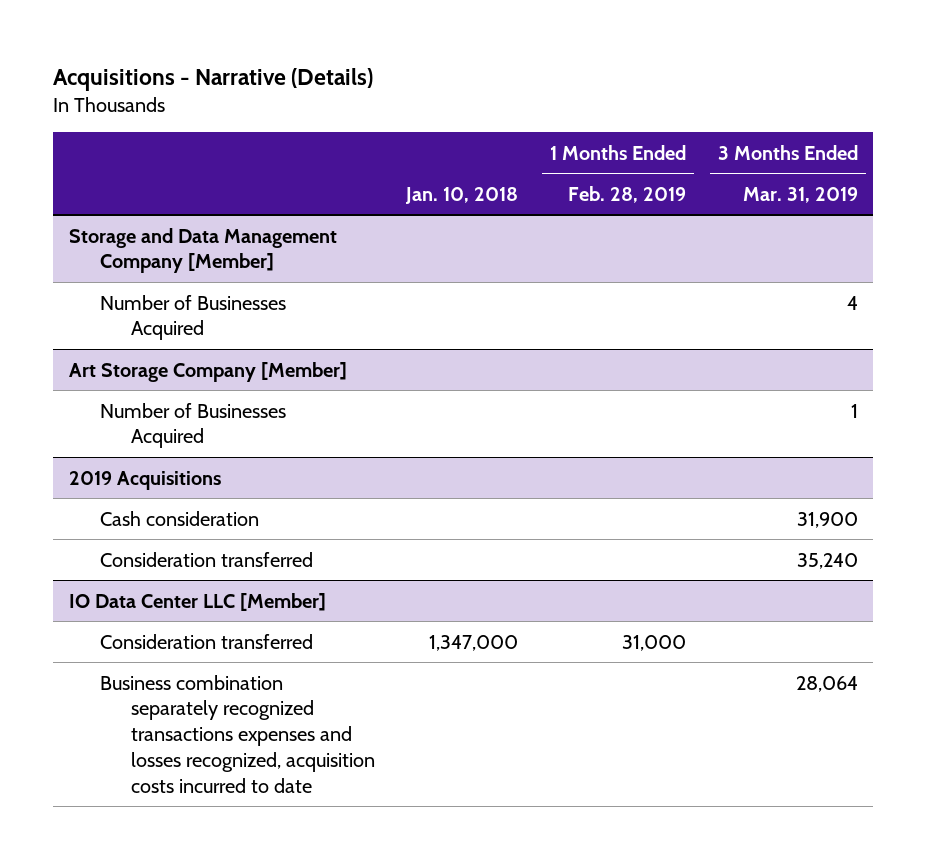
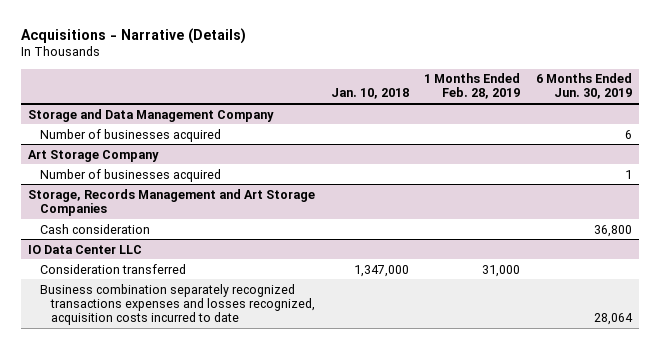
- | Jan. 10, 2018 | 1 Months Ended Feb. 28, 2019 | 3 Months Ended Mar. 31, 2019
+ | Jan. 10, 2018 | 1 Months Ended Feb. 28, 2019 | 6 Months Ended Jun. 30, 2019
- Storage and Data Management Company [Member]
- Number of Businesses Acquired | | | 4
- Art Storage Company [Member]
- Number of Businesses Acquired | | | 1
- 2019 Acquisitions
- Cash consideration | | | 31,900
- Consideration transferred | | | 35,240
- IO Data Center LLC [Member]
+ Storage and Data Management Company
+ Number of businesses acquired | | | 6
+ Art Storage Company
+ Number of businesses acquired | | | 1
+ Storage, Records Management and Art Storage Companies
+ Cash consideration | | | 36,800
+ IO Data Center LLC

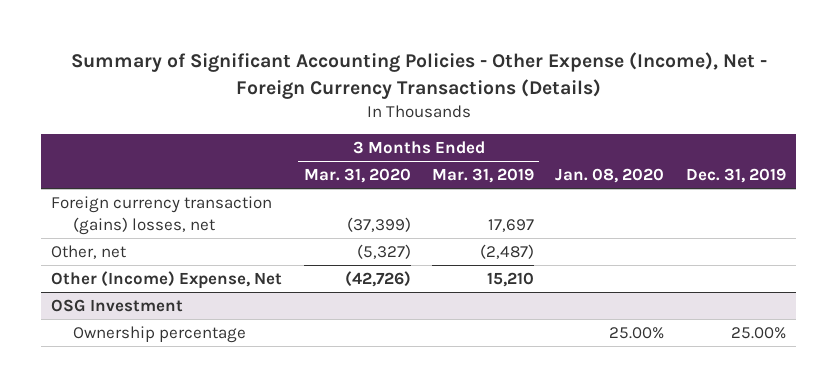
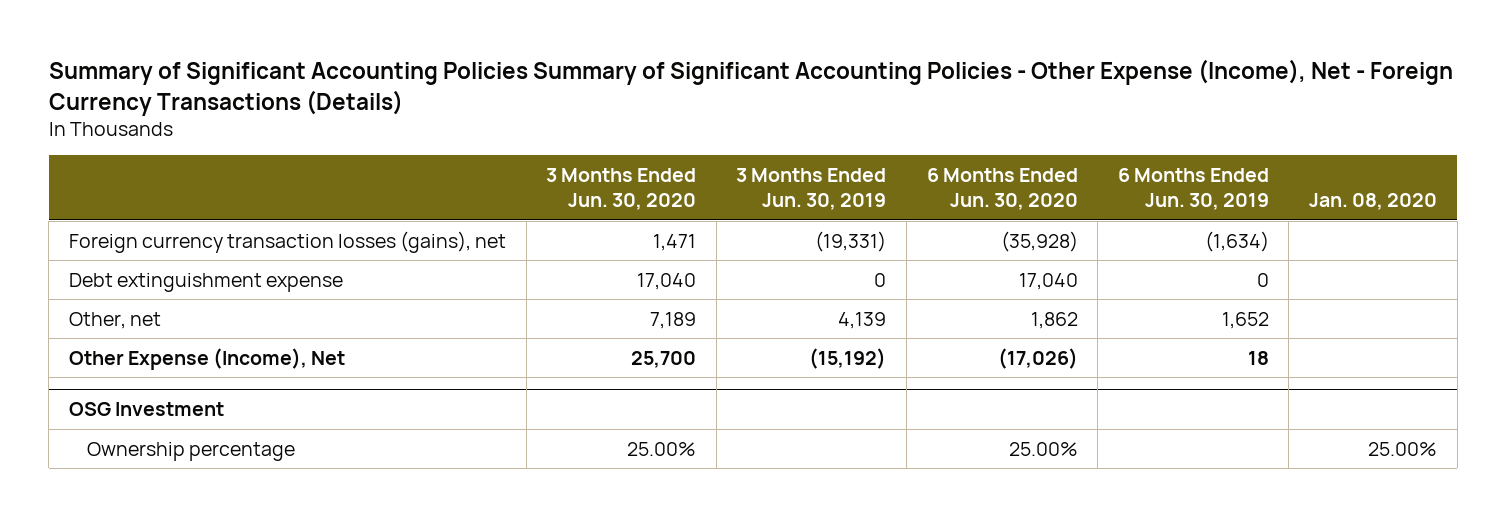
- Summary of Significant Accounting Policies - Other Expense (Income), Net - Foreign Currency Transactions (Details)
+ Summary of Significant Accounting Policies Summary of Significant Accounting Policies - Other Expense (Income), Net - Foreign Currency Transactions (Details)
- | 3 Months Ended Mar. 31, 2020 | 3 Months Ended Mar. 31, 2019 | Jan. 08, 2020 | Dec. 31, 2019
+ | 3 Months Ended Jun. 30, 2020 | 3 Months Ended Jun. 30, 2019 | 6 Months Ended Jun. 30, 2020 | 6 Months Ended Jun. 30, 2019 | Jan. 08, 2020
- Foreign currency transaction (gains) losses, net | (37,399) | 17,697 | |
+ Foreign currency transaction losses (gains), net | 1,471 | (19,331) | (35,928) | (1,634) |
+ Debt extinguishment expense | 17,040 | 0 | 17,040 | 0 |
- Other (Income) Expense, Net | (42,726) | 15,210 | |
+ Other Expense (Income), Net | 25,700 | (15,192) | (17,026) | 18 |

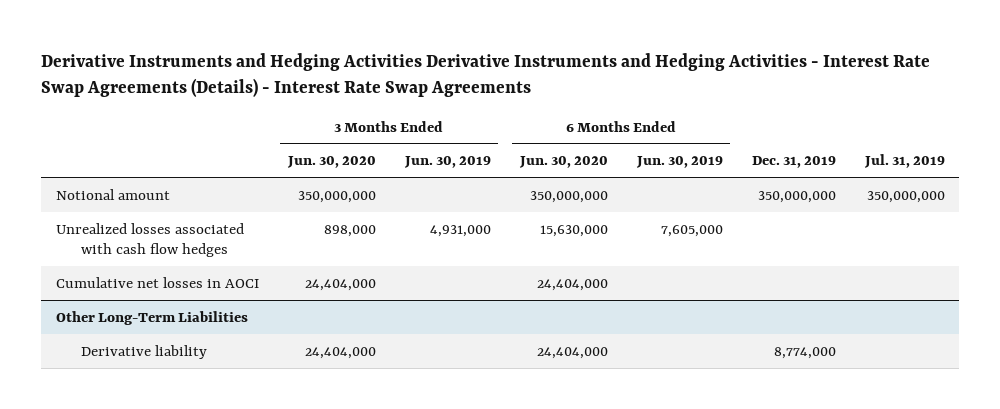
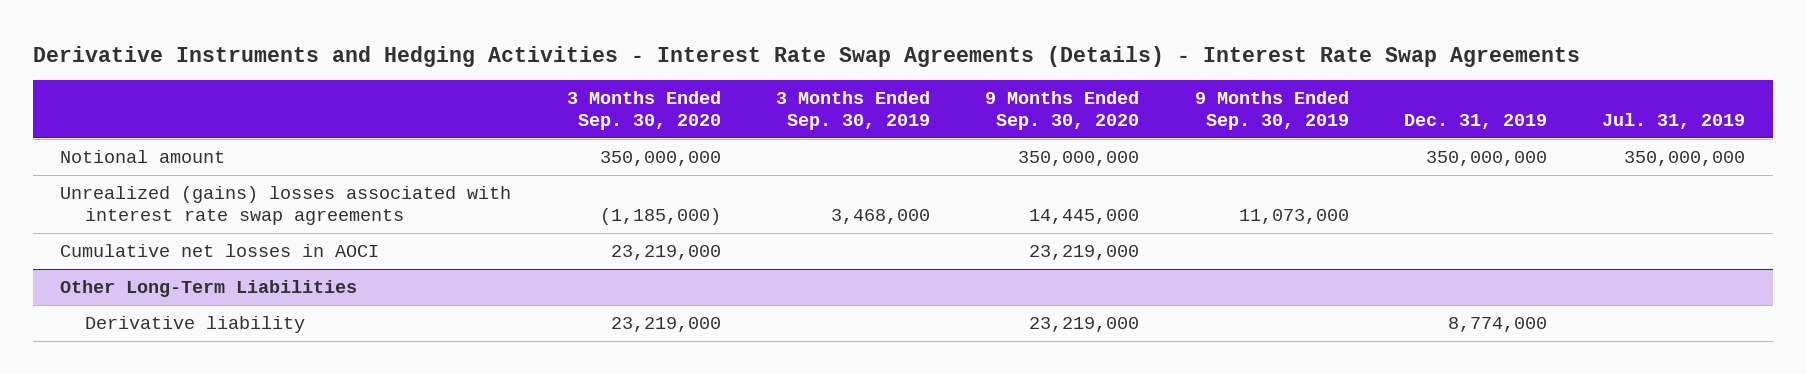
- Derivative Instruments and Hedging Activities Derivative Instruments and Hedging Activities - Interest Rate Swap Agreements (Details) - Interest Rate Swap Agreements
+ Derivative Instruments and Hedging Activities - Interest Rate Swap Agreements (Details) - Interest Rate Swap Agreements
- | 3 Months Ended Jun. 30, 2020 | 3 Months Ended Jun. 30, 2019 | 6 Months Ended Jun. 30, 2020 | 6 Months Ended Jun. 30, 2019 | Dec. 31, 2019 | Jul. 31, 2019
+ | 3 Months Ended Sep. 30, 2020 | 3 Months Ended Sep. 30, 2019 | 9 Months Ended Sep. 30, 2020 | 9 Months Ended Sep. 30, 2019 | Dec. 31, 2019 | Jul. 31, 2019
- Unrealized losses associated with cash flow hedges | 898,000 | 4,931,000 | 15,630,000 | 7,605,000 | |
+ Unrealized (gains) losses associated with interest rate swap agreements | (1,185,000) | 3,468,000 | 14,445,000 | 11,073,000 | |

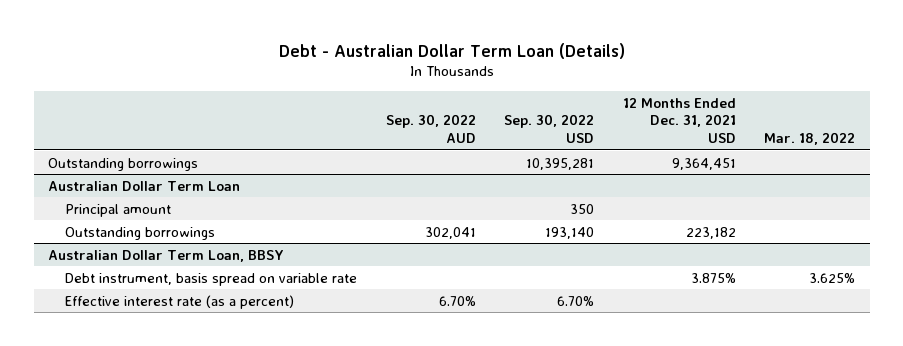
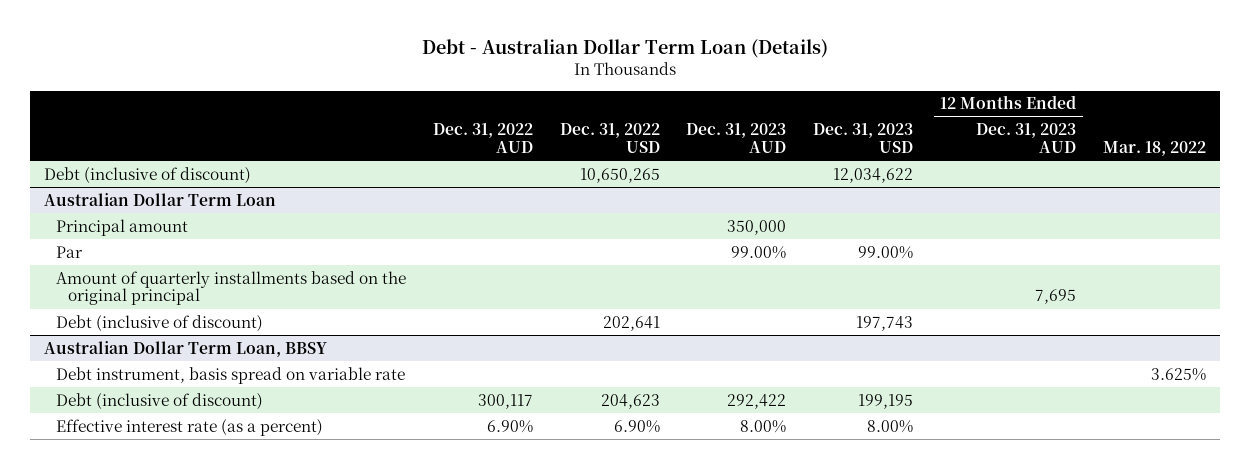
- | Sep. 30, 2022 AUD | Sep. 30, 2022 USD | 12 Months Ended Dec. 31, 2021 USD | Mar. 18, 2022
+ | Dec. 31, 2022 AUD | Dec. 31, 2022 USD | Dec. 31, 2023 AUD | Dec. 31, 2023 USD | 12 Months Ended Dec. 31, 2023 AUD | Mar. 18, 2022
- Outstanding borrowings | | 10,395,281 | 9,364,451 |
+ Debt (inclusive of discount) | | 10,650,265 | | 12,034,622 | |
@ Australian Dollar Term Loan
- Outstanding borrowings | 302,041 | 193,140 | 223,182 |
+ Par | | | 99.00% | 99.00% | |
+ Amount of quarterly installments based on the original principal | | | | | 7,695 |
+ Debt (inclusive of discount) | | 202,641 | | 197,743 | |
@ Australian Dollar Term Loan, BBSY
+ Debt (inclusive of discount) | 300,117 | 204,623 | 292,422 | 199,195 | |

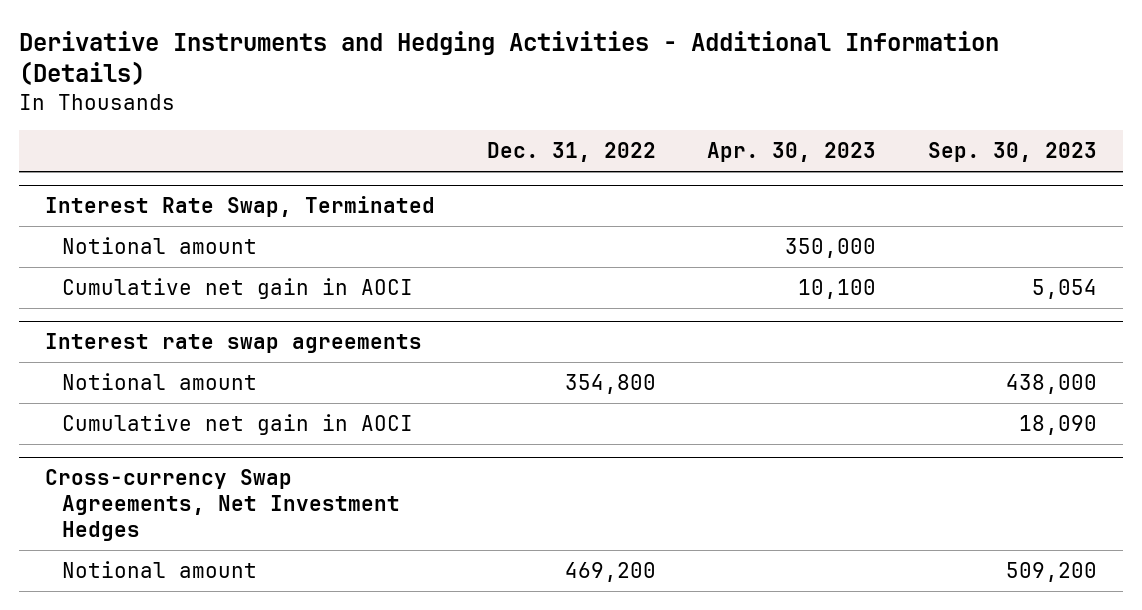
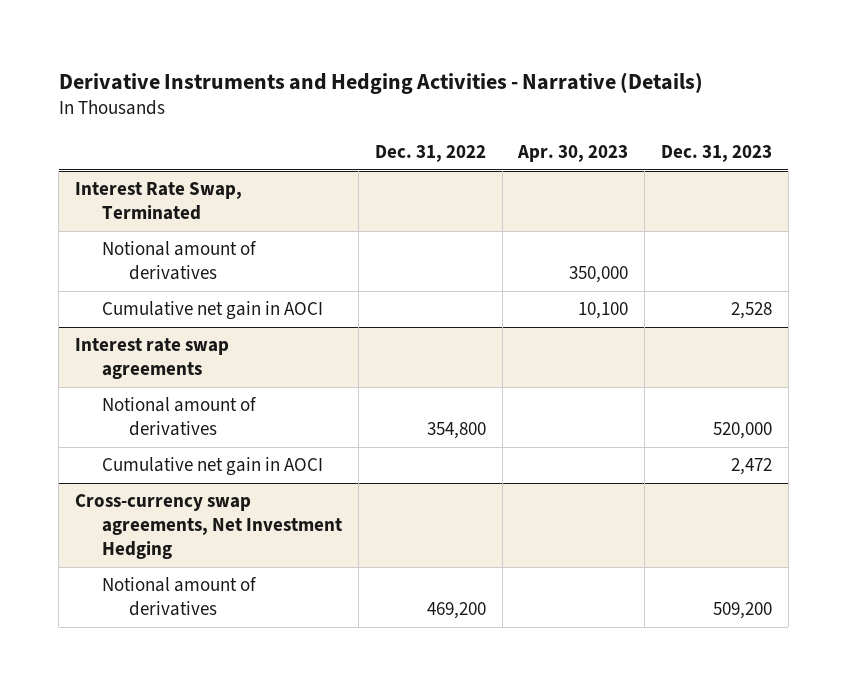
- Derivative Instruments and Hedging Activities - Additional Information (Details)
+ Derivative Instruments and Hedging Activities - Narrative (Details)
- | Dec. 31, 2022 | Apr. 30, 2023 | Sep. 30, 2023
+ | Dec. 31, 2022 | Apr. 30, 2023 | Dec. 31, 2023
@ Interest Rate Swap, Terminated
- Notional amount | | 350,000 |
+ Notional amount of derivatives | | 350,000 |
@ Interest rate swap agreements
- Notional amount | 354,800 | | 438,000
+ Notional amount of derivatives | 354,800 | | 520,000
- Cross-currency Swap Agreements, Net Investment Hedges
- Notional amount | 469,200 | | 509,200
+ Cross-currency swap agreements, Net Investment Hedging
+ Notional amount of derivatives | 469,200 | | 509,200

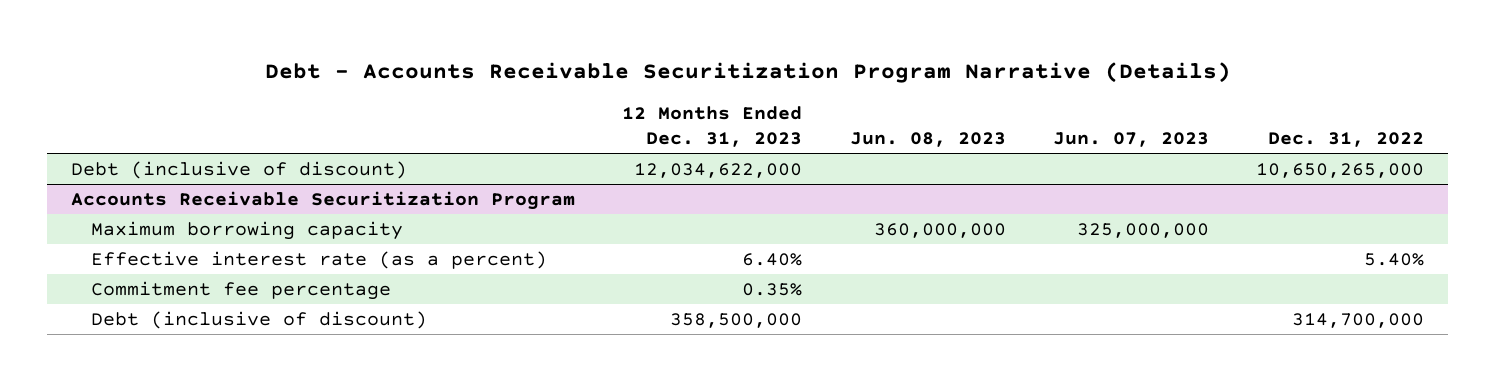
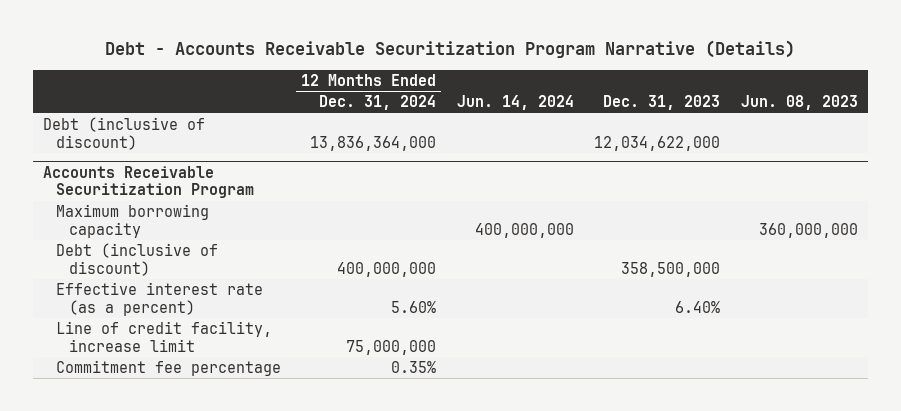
- | 12 Months Ended Dec. 31, 2023 | Jun. 08, 2023 | Jun. 07, 2023 | Dec. 31, 2022
+ | 12 Months Ended Dec. 31, 2024 | Jun. 14, 2024 | Dec. 31, 2023 | Jun. 08, 2023
@ Accounts Receivable Securitization Program
moved up: Debt (inclusive of discount) | 400,000,000 | | 358,500,000 |
+ Line of credit facility, increase limit | 75,000,000 | | |

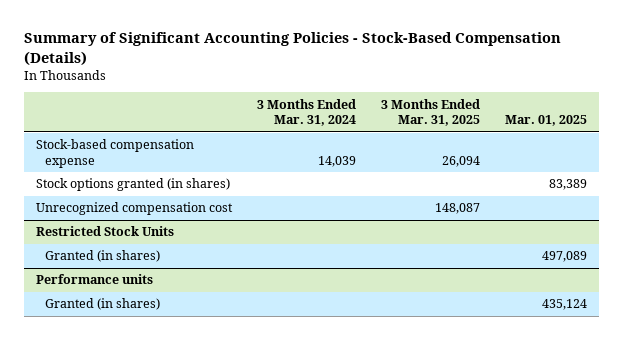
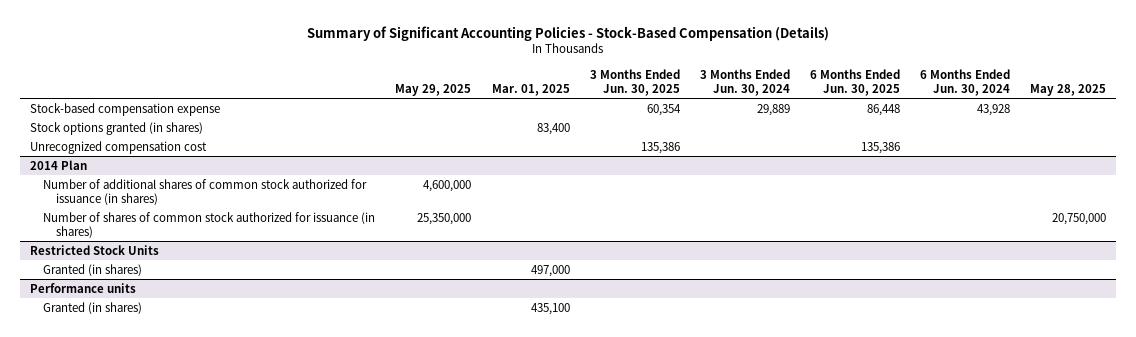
- | 3 Months Ended Mar. 31, 2024 | 3 Months Ended Mar. 31, 2025 | Mar. 01, 2025
+ | May 29, 2025 | Mar. 01, 2025 | 3 Months Ended Jun. 30, 2025 | 3 Months Ended Jun. 30, 2024 | 6 Months Ended Jun. 30, 2025 | 6 Months Ended Jun. 30, 2024 | May 28, 2025
- Stock options granted (in shares) | | | 83,389
+ Stock options granted (in shares) | | 83,400 | | | | |
+ 2014 Plan
+ Number of additional shares of common stock authorized for issuance (in shares) | 4,600,000 | | | | | |
+ Number of shares of common stock authorized for issuance (in shares) | 25,350,000 | | | | | | 20,750,000
@ Restricted Stock Units
- Granted (in shares) | | | 497,089
+ Granted (in shares) | | 497,000 | | | | |
@ Performance units
- Granted (in shares) | | | 435,124
+ Granted (in shares) | | 435,100 | | | | |

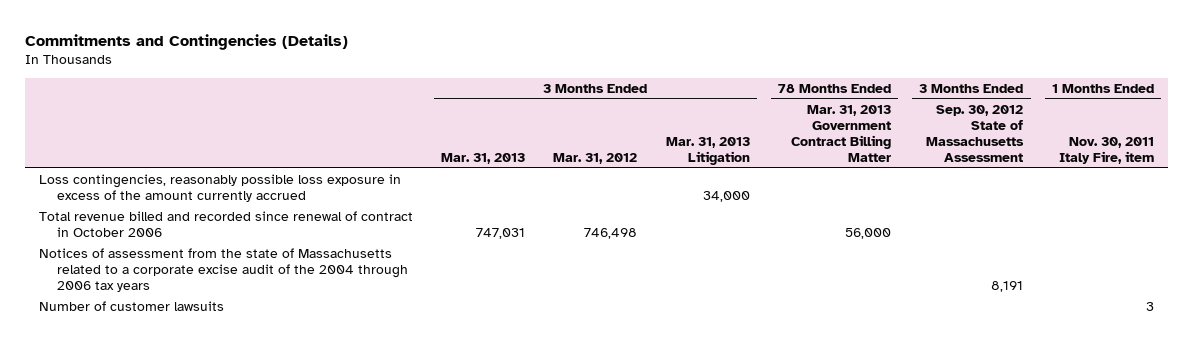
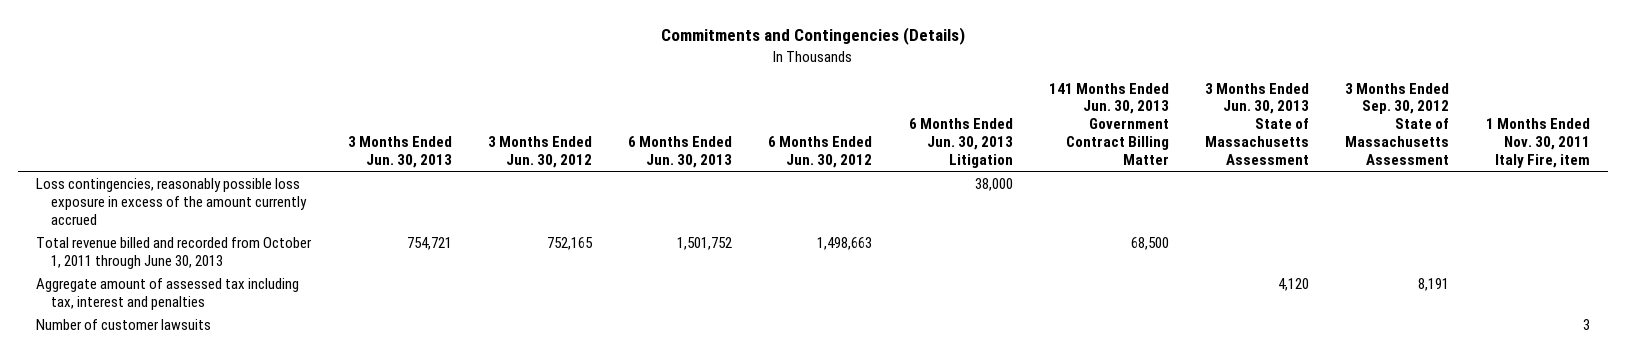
- | 3 Months Ended Mar. 31, 2013 | 3 Months Ended Mar. 31, 2012 | 3 Months Ended Mar. 31, 2013 Litigation | 78 Months Ended Mar. 31, 2013 Government Contract Billing Matter | 3 Months Ended Sep. 30, 2012 State of Massachusetts Assessment | 1 Months Ended Nov. 30, 2011 Italy Fire, item
+ | 3 Months Ended Jun. 30, 2013 | 3 Months Ended Jun. 30, 2012 | 6 Months Ended Jun. 30, 2013 | 6 Months Ended Jun. 30, 2012 | 6 Months Ended Jun. 30, 2013 Litigation | 141 Months Ended Jun. 30, 2013 Government Contract Billing Matter | 3 Months Ended Jun. 30, 2013 State of Massachusetts Assessment | 3 Months Ended Sep. 30, 2012 State of Massachusetts Assessment | 1 Months Ended Nov. 30, 2011 Italy Fire, item
- Total revenue billed and recorded since renewal of contract in October 2006 | 747,031 | 746,498 | | 56,000 | |
- Notices of assessment from the state of Massachusetts related to a corporate excise audit of the 2004 through 2006 tax years | | | | | 8,191 |
+ Total revenue billed and recorded from October 1, 2011 through June 30, 2013 | 754,721 | 752,165 | 1,501,752 | 1,498,663 | | 68,500 | | |
+ Aggregate amount of assessed tax including tax, interest and penalties | | | | | | | 4,120 | 8,191 |

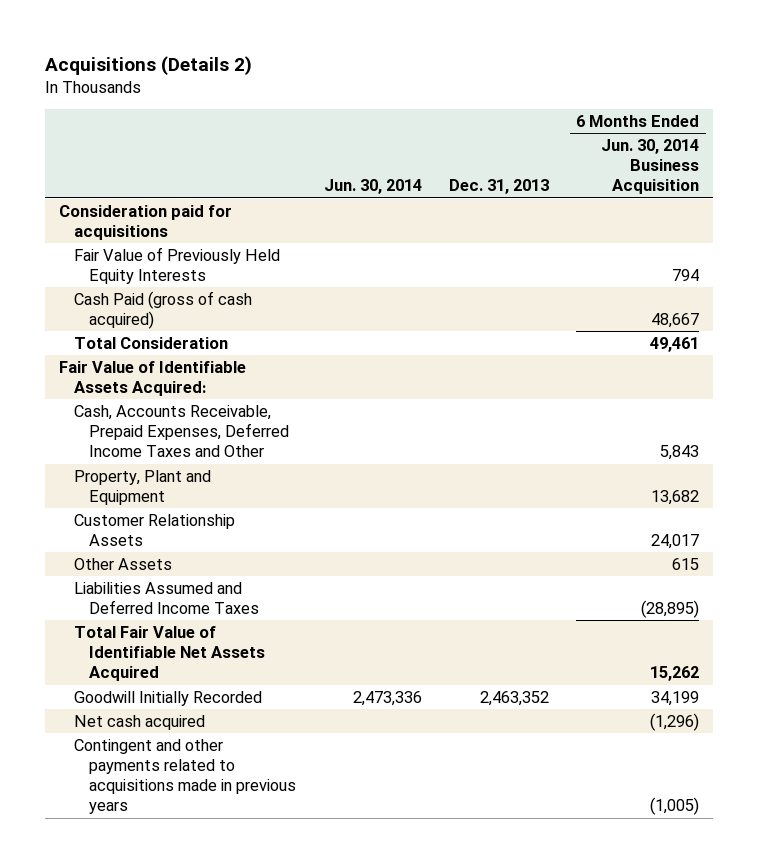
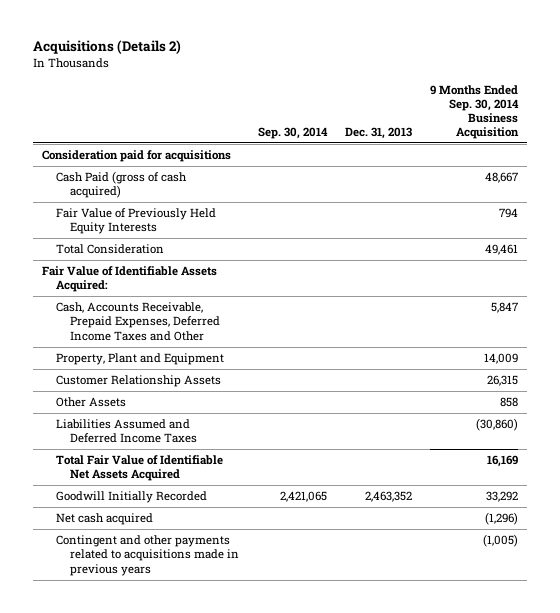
- | Jun. 30, 2014 | Dec. 31, 2013 | 6 Months Ended Jun. 30, 2014 Business Acquisition
+ | Sep. 30, 2014 | Dec. 31, 2013 | 9 Months Ended Sep. 30, 2014 Business Acquisition
moved down: Fair Value of Previously Held Equity Interests | | | 794

